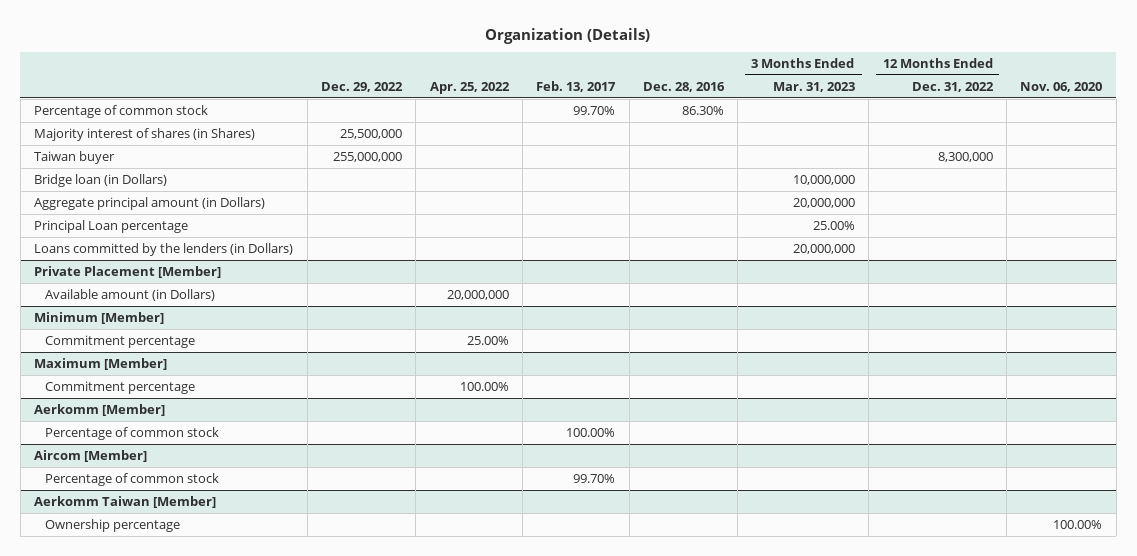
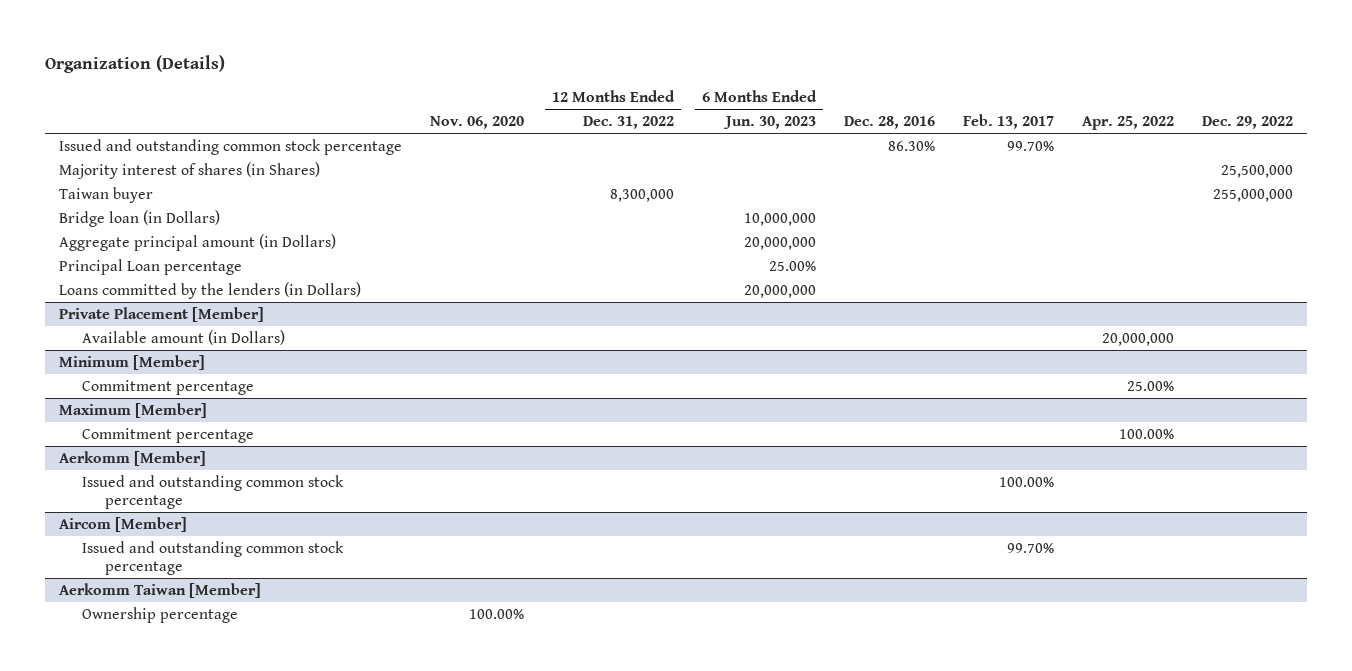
- | Dec. 29, 2022 | Apr. 25, 2022 | Feb. 13, 2017 | Dec. 28, 2016 | 3 Months Ended Mar. 31, 2023 | 12 Months Ended Dec. 31, 2022 | Nov. 06, 2020
+ | Nov. 06, 2020 | 12 Months Ended Dec. 31, 2022 | 6 Months Ended Jun. 30, 2023 | Dec. 28, 2016 | Feb. 13, 2017 | Apr. 25, 2022 | Dec. 29, 2022
- Percentage of common stock | | | 99.70% | 86.30% | | |
+ Issued and outstanding common stock percentage | | | | 86.30% | 99.70% | |
@ Aerkomm [Member]
- Percentage of common stock | | | 100.00% | | | |
+ Issued and outstanding common stock percentage | | | | | 100.00% | |
@ Aircom [Member]
- Percentage of common stock | | | 99.70% | | | |
+ Issued and outstanding common stock percentage | | | | | 99.70% | |

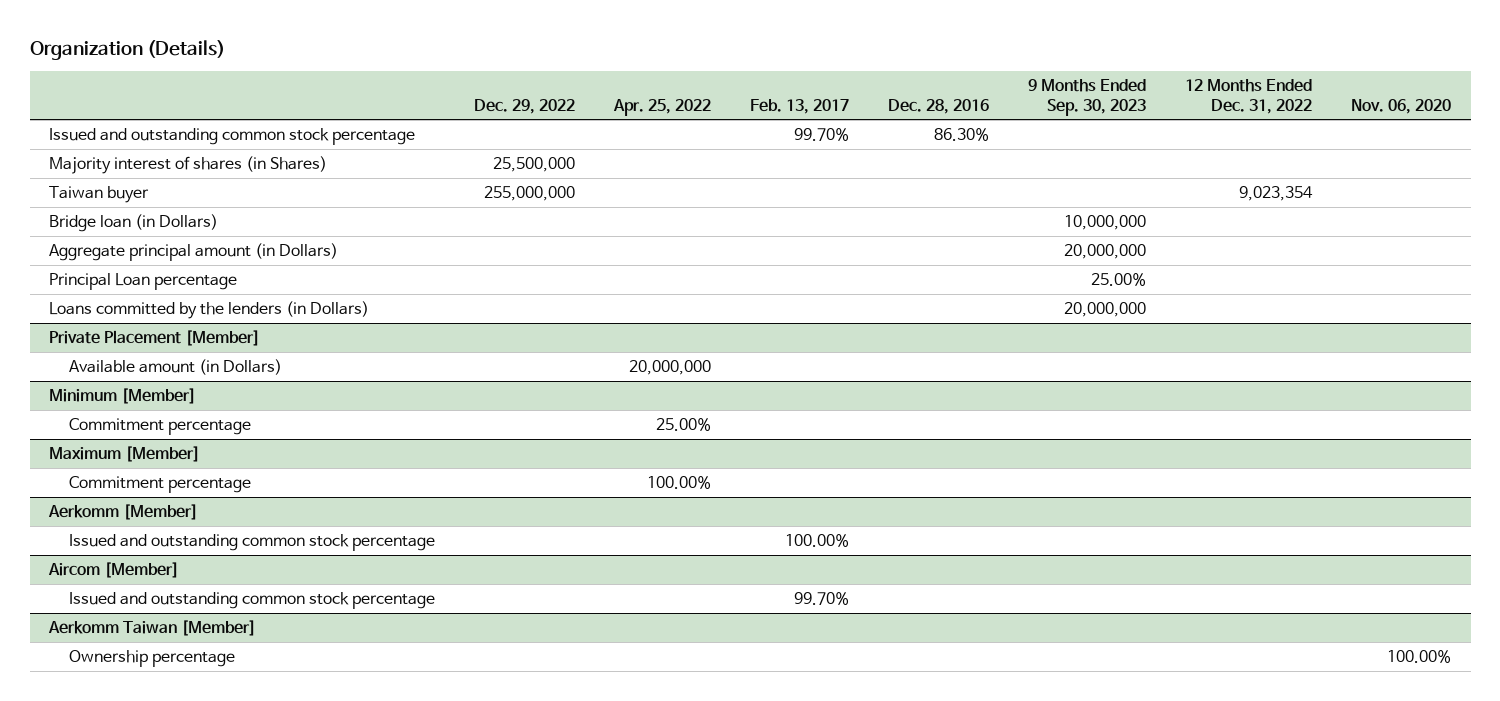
- | Nov. 06, 2020 | 12 Months Ended Dec. 31, 2022 | 6 Months Ended Jun. 30, 2023 | Dec. 28, 2016 | Feb. 13, 2017 | Apr. 25, 2022 | Dec. 29, 2022
+ | Dec. 29, 2022 | Apr. 25, 2022 | Feb. 13, 2017 | Dec. 28, 2016 | 9 Months Ended Sep. 30, 2023 | 12 Months Ended Dec. 31, 2022 | Nov. 06, 2020
- Taiwan buyer | | 8,300,000 | | | | | 255,000,000
+ Taiwan buyer | 255,000,000 | | | | | 9,023,354 |

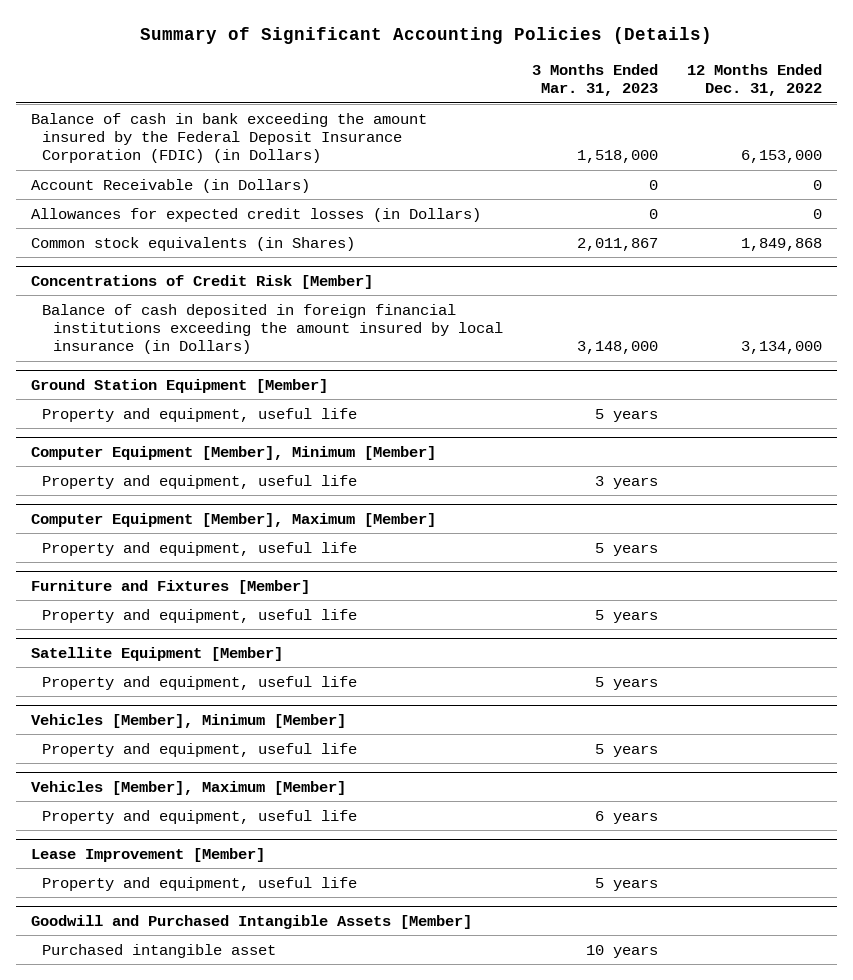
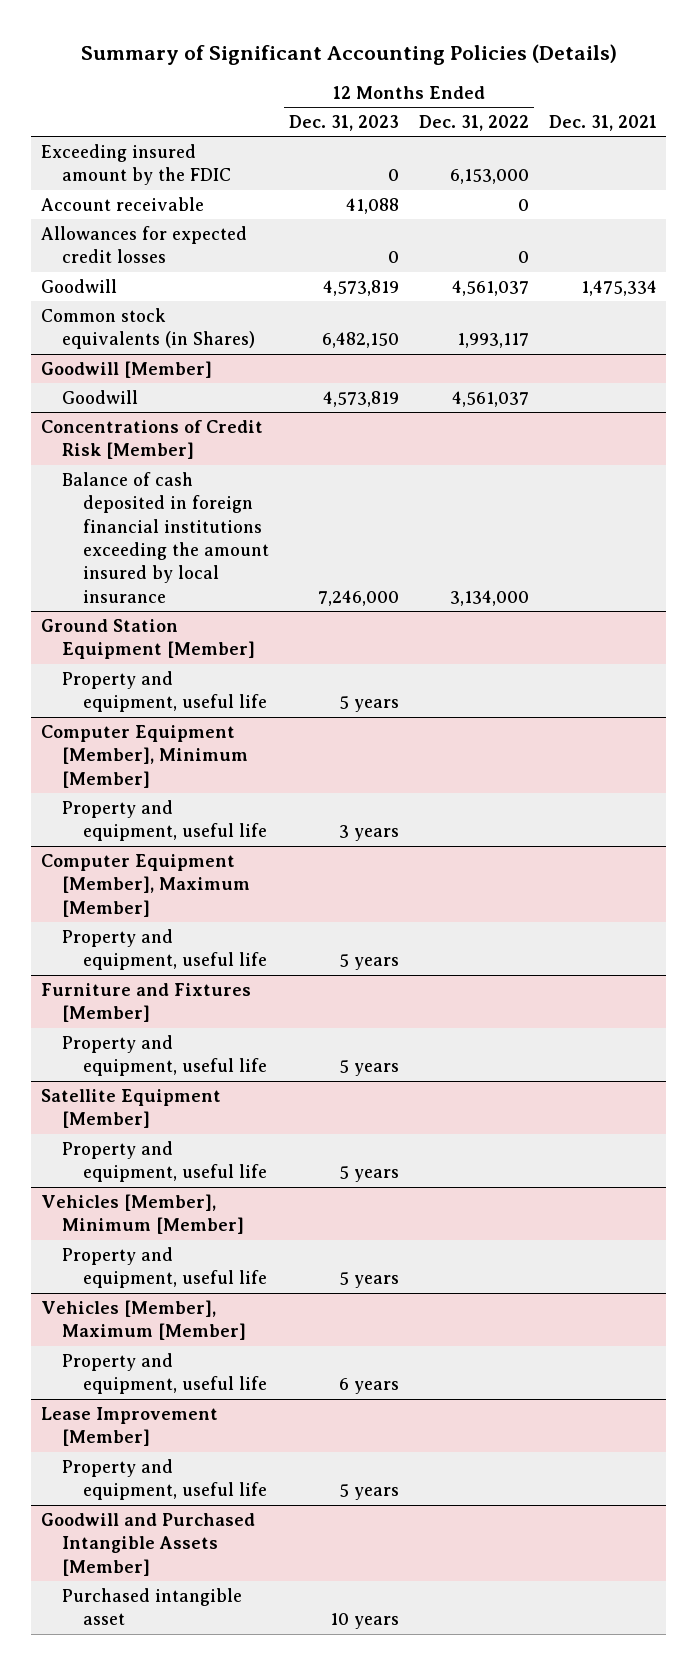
- | 3 Months Ended Mar. 31, 2023 | 12 Months Ended Dec. 31, 2022
+ | 12 Months Ended Dec. 31, 2023 | 12 Months Ended Dec. 31, 2022 | Dec. 31, 2021
- Balance of cash in bank exceeding the amount insured by the Federal Deposit Insurance Corporation (FDIC) (in Dollars) | 1,518,000 | 6,153,000
- Account Receivable (in Dollars) | 0 | 0
- Allowances for expected credit losses (in Dollars) | 0 | 0
- Common stock equivalents (in Shares) | 2,011,867 | 1,849,868
+ Exceeding insured amount by the FDIC | 0 | 6,153,000 |
+ Account receivable | 41,088 | 0 |
+ Allowances for expected credit losses | 0 | 0 |
+ Goodwill | 4,573,819 | 4,561,037 | 1,475,334
+ Common stock equivalents (in Shares) | 6,482,150 | 1,993,117 |
+ Goodwill [Member]
+ Goodwill | 4,573,819 | 4,561,037 |
@ Concentrations of Credit Risk [Member]
- Balance of cash deposited in foreign financial institutions exceeding the amount insured by local insurance (in Dollars) | 3,148,000 | 3,134,000
+ Balance of cash deposited in foreign financial institutions exceeding the amount insured by local insurance | 7,246,000 | 3,134,000 |

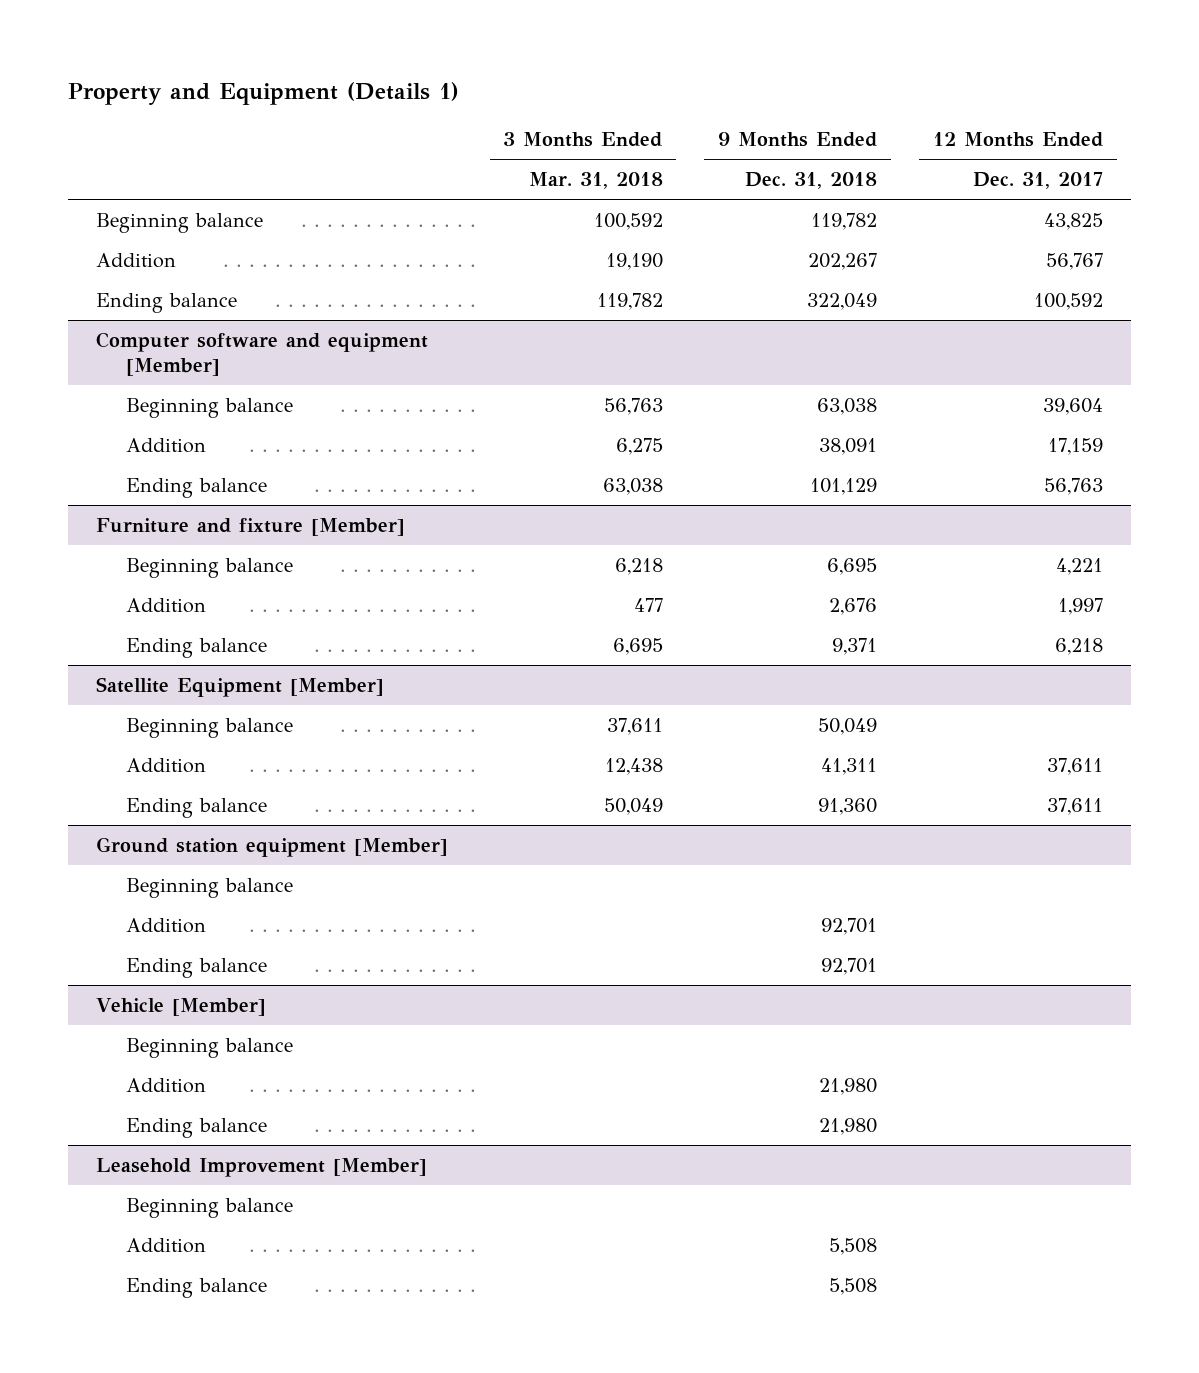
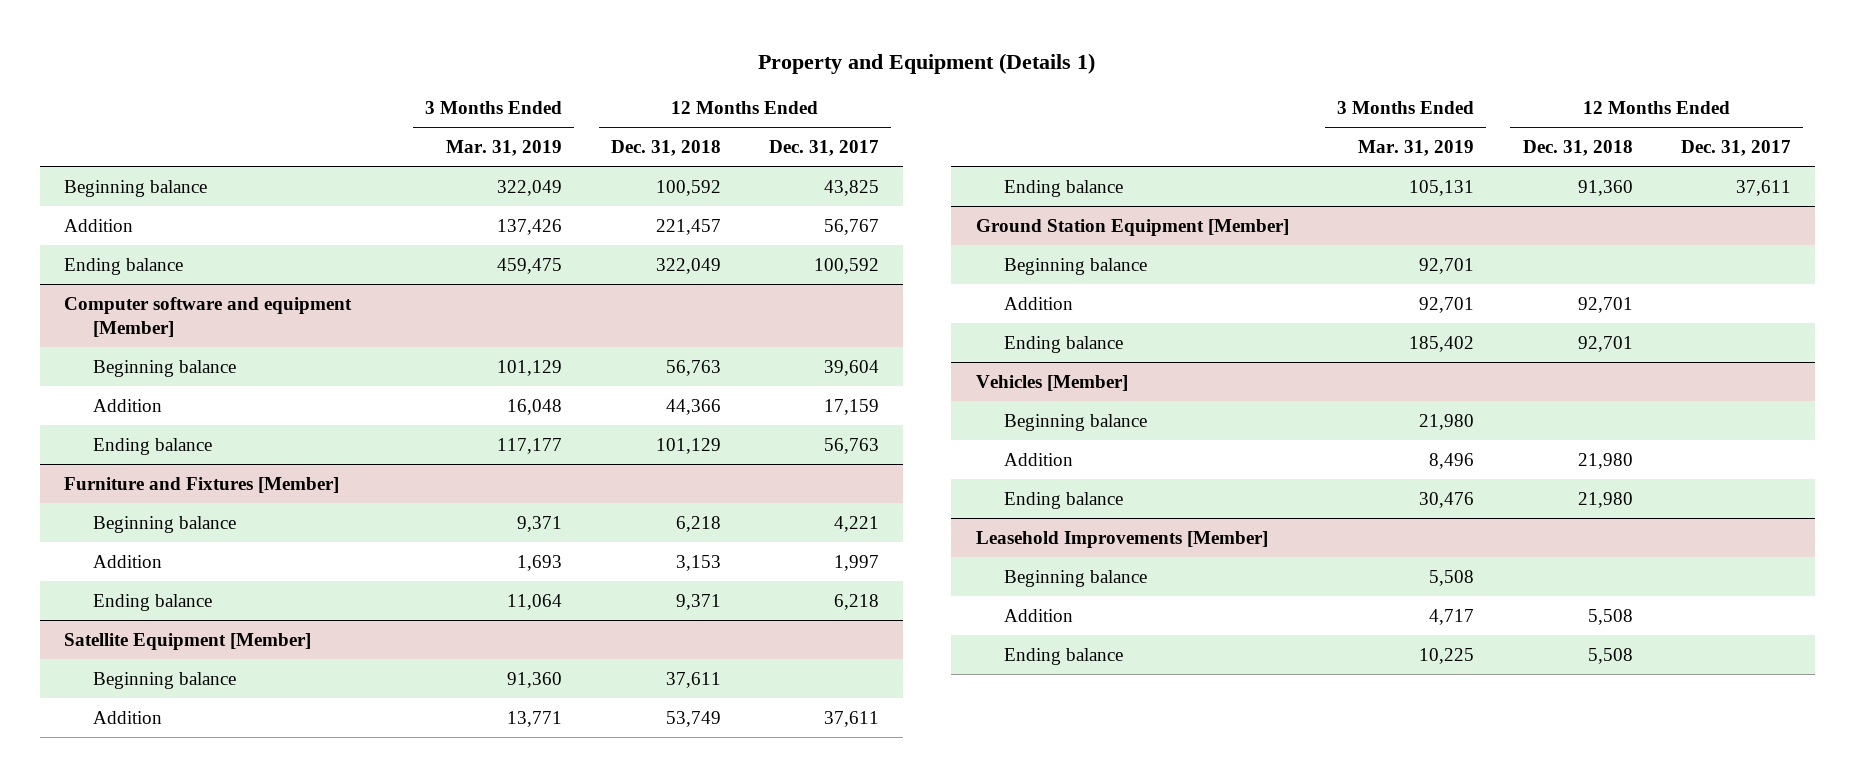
- | 3 Months Ended Mar. 31, 2018 | 9 Months Ended Dec. 31, 2018 | 12 Months Ended Dec. 31, 2017
+ | 3 Months Ended Mar. 31, 2019 | 12 Months Ended Dec. 31, 2018 | 12 Months Ended Dec. 31, 2017
- Furniture and fixture [Member]
+ Furniture and Fixtures [Member]
- Ground station equipment [Member]
+ Ground Station Equipment [Member]
- Vehicle [Member]
+ Vehicles [Member]
- Leasehold Improvement [Member]
+ Leasehold Improvements [Member]

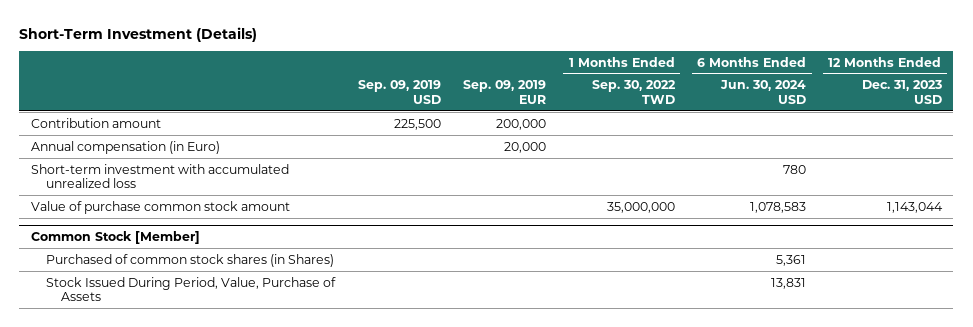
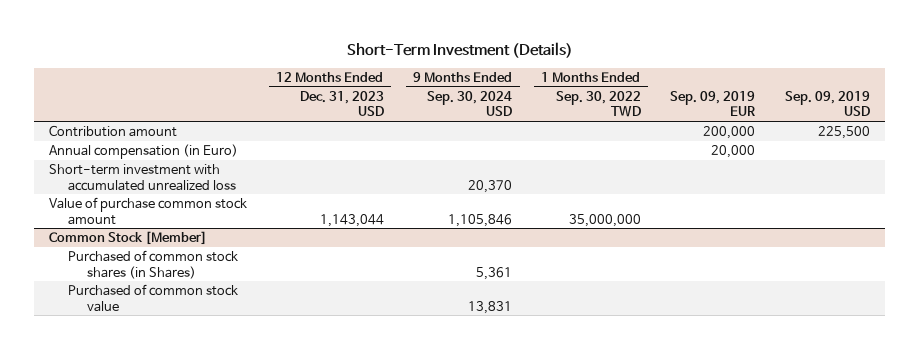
- | Sep. 09, 2019 USD | Sep. 09, 2019 EUR | 1 Months Ended Sep. 30, 2022 TWD | 6 Months Ended Jun. 30, 2024 USD | 12 Months Ended Dec. 31, 2023 USD
+ | 12 Months Ended Dec. 31, 2023 USD | 9 Months Ended Sep. 30, 2024 USD | 1 Months Ended Sep. 30, 2022 TWD | Sep. 09, 2019 EUR | Sep. 09, 2019 USD
@ Common Stock [Member]
- Stock Issued During Period, Value, Purchase of Assets | | | | 13,831 |
+ Purchased of common stock value | | 13,831 | | |

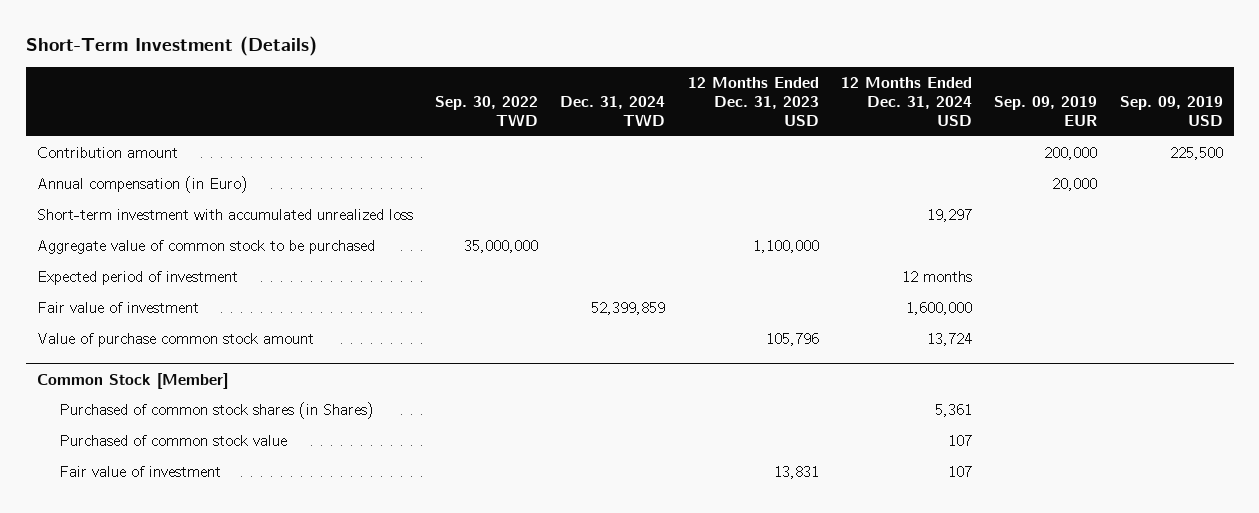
- | 12 Months Ended Dec. 31, 2023 USD | 9 Months Ended Sep. 30, 2024 USD | 1 Months Ended Sep. 30, 2022 TWD | Sep. 09, 2019 EUR | Sep. 09, 2019 USD
+ | Sep. 30, 2022 TWD | Dec. 31, 2024 TWD | 12 Months Ended Dec. 31, 2023 USD | 12 Months Ended Dec. 31, 2024 USD | Sep. 09, 2019 EUR | Sep. 09, 2019 USD
- Value of purchase common stock amount | 1,143,044 | 1,105,846 | 35,000,000 | |
+ Aggregate value of common stock to be purchased | 35,000,000 | | 1,100,000 | | |
+ Expected period of investment | | | | 12 months | |
+ Fair value of investment | | 52,399,859 | | 1,600,000 | |
+ Value of purchase common stock amount | | | 105,796 | 13,724 | |
@ Common Stock [Member]
+ Fair value of investment | | | 13,831 | 107 | |

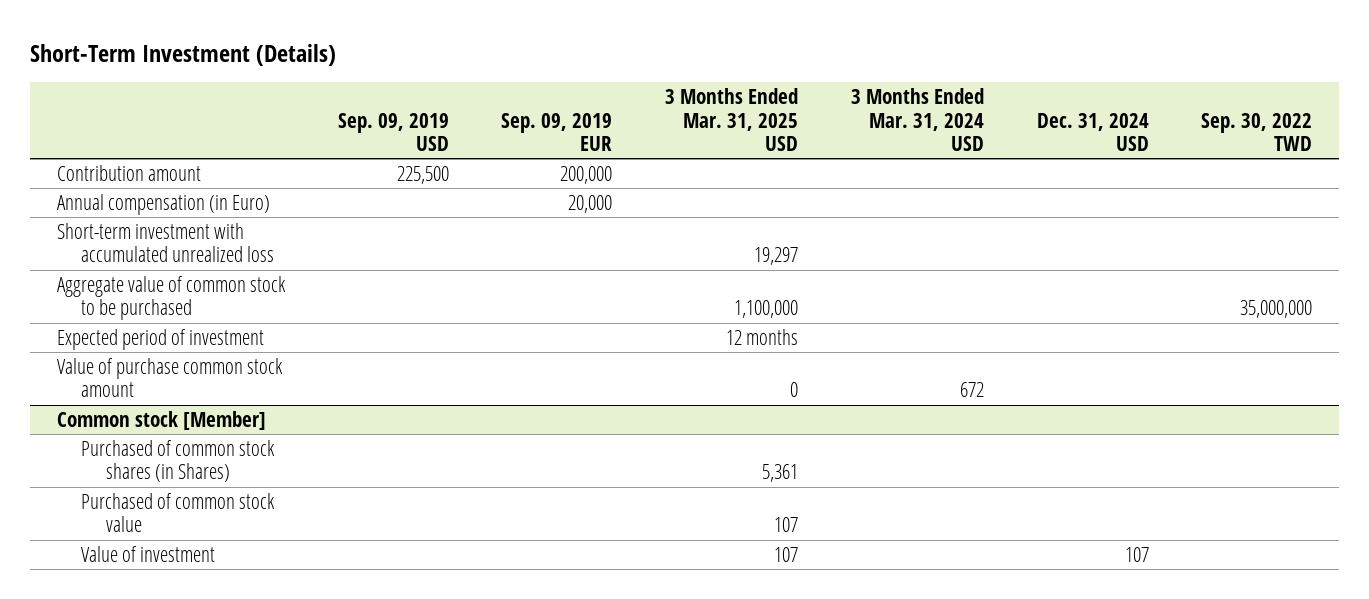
- | Sep. 30, 2022 TWD | Dec. 31, 2024 TWD | 12 Months Ended Dec. 31, 2023 USD | 12 Months Ended Dec. 31, 2024 USD | Sep. 09, 2019 EUR | Sep. 09, 2019 USD
+ | Sep. 09, 2019 USD | Sep. 09, 2019 EUR | 3 Months Ended Mar. 31, 2025 USD | 3 Months Ended Mar. 31, 2024 USD | Dec. 31, 2024 USD | Sep. 30, 2022 TWD
- Fair value of investment | | 52,399,859 | | 1,600,000 | |
- Common Stock [Member]
+ Common stock [Member]
- Fair value of investment | | | 13,831 | 107 | |
+ Value of investment | | | 107 | | 107 |

